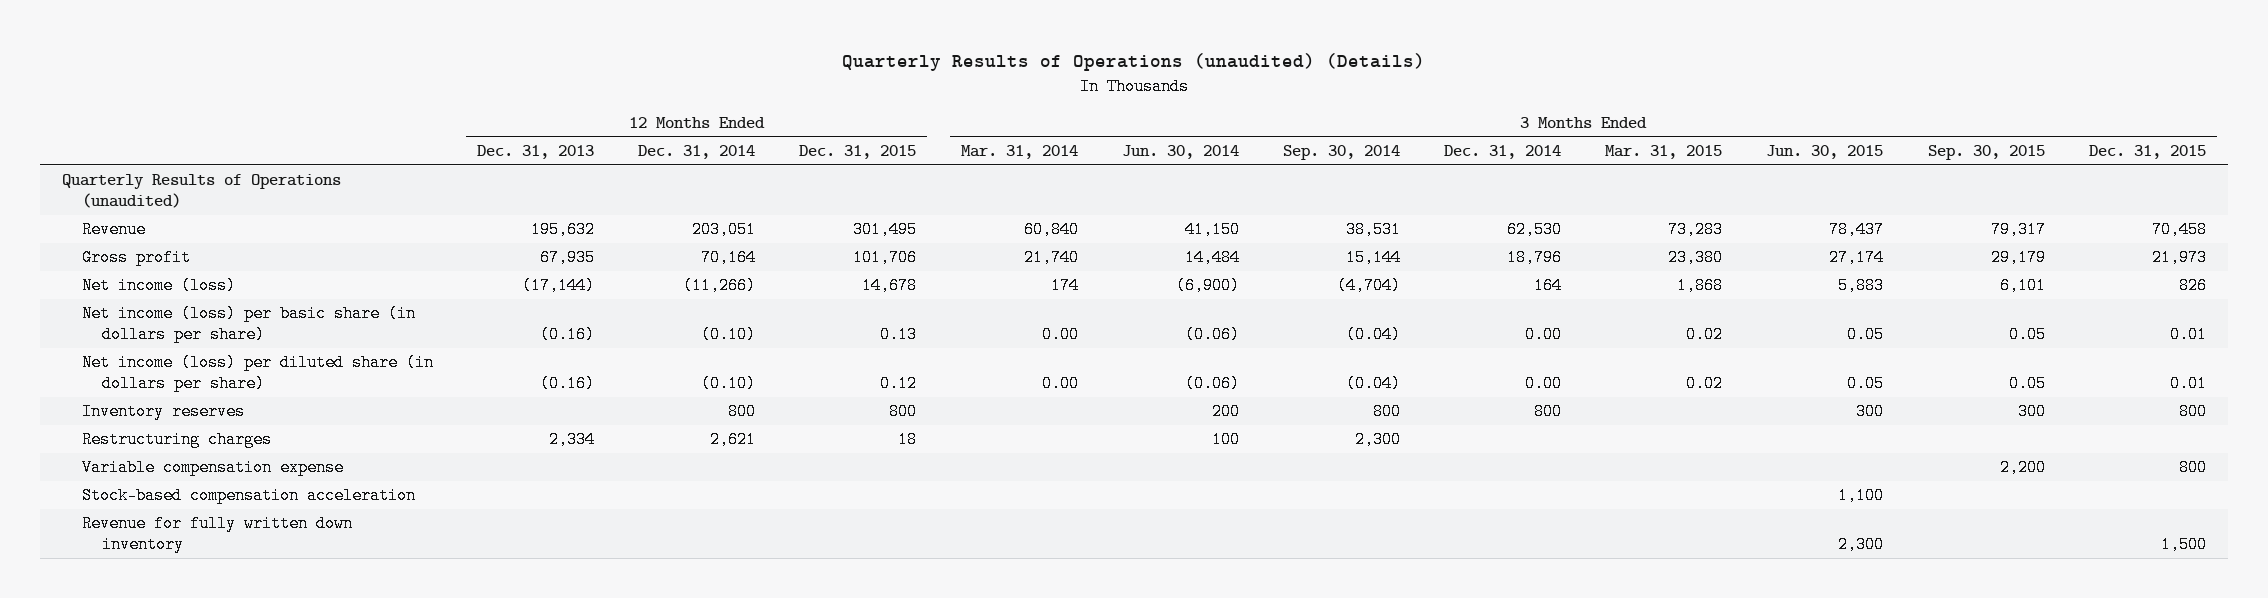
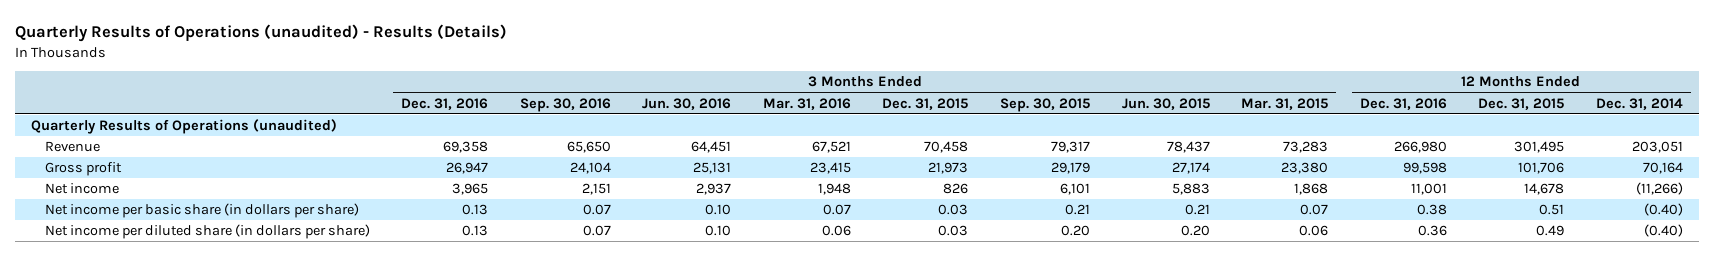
- Quarterly Results of Operations (unaudited) (Details)
+ Quarterly Results of Operations (unaudited) - Results (Details)
- | 12 Months Ended Dec. 31, 2013 | 12 Months Ended Dec. 31, 2014 | 12 Months Ended Dec. 31, 2015 | 3 Months Ended Mar. 31, 2014 | 3 Months Ended Jun. 30, 2014 | 3 Months Ended Sep. 30, 2014 | 3 Months Ended Dec. 31, 2014 | 3 Months Ended Mar. 31, 2015 | 3 Months Ended Jun. 30, 2015 | 3 Months Ended Sep. 30, 2015 | 3 Months Ended Dec. 31, 2015
+ | 3 Months Ended Dec. 31, 2016 | 3 Months Ended Sep. 30, 2016 | 3 Months Ended Jun. 30, 2016 | 3 Months Ended Mar. 31, 2016 | 3 Months Ended Dec. 31, 2015 | 3 Months Ended Sep. 30, 2015 | 3 Months Ended Jun. 30, 2015 | 3 Months Ended Mar. 31, 2015 | 12 Months Ended Dec. 31, 2016 | 12 Months Ended Dec. 31, 2015 | 12 Months Ended Dec. 31, 2014
- Net income (loss) | (17,144) | (11,266) | 14,678 | 174 | (6,900) | (4,704) | 164 | 1,868 | 5,883 | 6,101 | 826
- Net income (loss) per basic share (in dollars per share) | (0.16) | (0.10) | 0.13 | 0.00 | (0.06) | (0.04) | 0.00 | 0.02 | 0.05 | 0.05 | 0.01
- Net income (loss) per diluted share (in dollars per share) | (0.16) | (0.10) | 0.12 | 0.00 | (0.06) | (0.04) | 0.00 | 0.02 | 0.05 | 0.05 | 0.01
- Inventory reserves | | 800 | 800 | | 200 | 800 | 800 | | 300 | 300 | 800
- Restructuring charges | 2,334 | 2,621 | 18 | | 100 | 2,300 | | | | |
- Variable compensation expense | | | | | | | | | | 2,200 | 800
- Stock-based compensation acceleration | | | | | | | | | 1,100 | |
- Revenue for fully written down inventory | | | | | | | | | 2,300 | | 1,500
+ Net income | 3,965 | 2,151 | 2,937 | 1,948 | 826 | 6,101 | 5,883 | 1,868 | 11,001 | 14,678 | (11,266)
+ Net income per basic share (in dollars per share) | 0.13 | 0.07 | 0.10 | 0.07 | 0.03 | 0.21 | 0.21 | 0.07 | 0.38 | 0.51 | (0.40)
+ Net income per diluted share (in dollars per share) | 0.13 | 0.07 | 0.10 | 0.06 | 0.03 | 0.20 | 0.20 | 0.06 | 0.36 | 0.49 | (0.40)

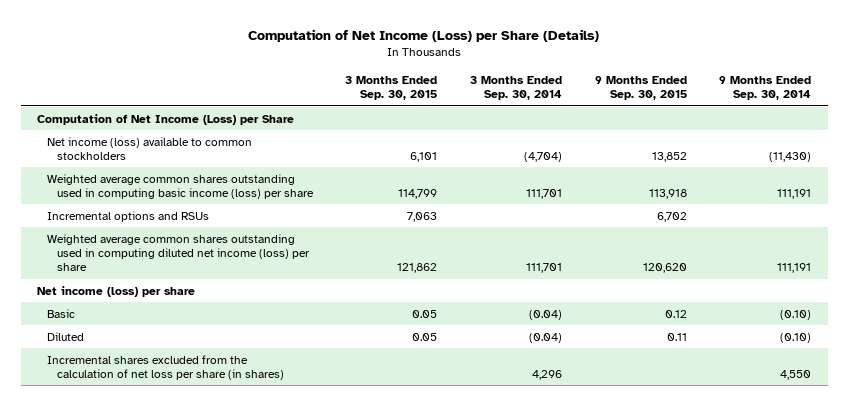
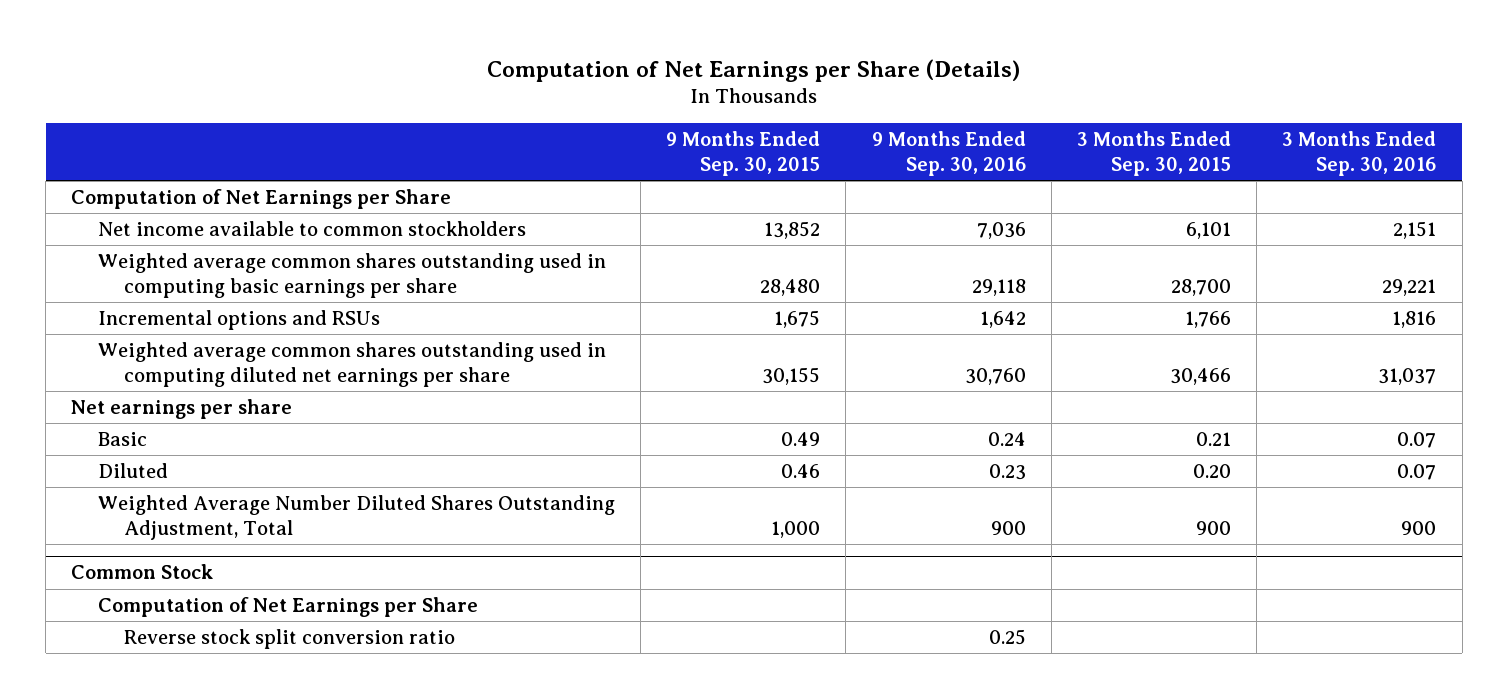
- Computation of Net Income (Loss) per Share (Details)
+ Computation of Net Earnings per Share (Details)
- | 3 Months Ended Sep. 30, 2015 | 3 Months Ended Sep. 30, 2014 | 9 Months Ended Sep. 30, 2015 | 9 Months Ended Sep. 30, 2014
+ | 9 Months Ended Sep. 30, 2015 | 9 Months Ended Sep. 30, 2016 | 3 Months Ended Sep. 30, 2015 | 3 Months Ended Sep. 30, 2016
- Computation of Net Income (Loss) per Share
- Net income (loss) available to common stockholders | 6,101 | (4,704) | 13,852 | (11,430)
- Weighted average common shares outstanding used in computing basic income (loss) per share | 114,799 | 111,701 | 113,918 | 111,191
- Incremental options and RSUs | 7,063 | | 6,702 |
- Weighted average common shares outstanding used in computing diluted net income (loss) per share | 121,862 | 111,701 | 120,620 | 111,191
- Net income (loss) per share
- Basic | 0.05 | (0.04) | 0.12 | (0.10)
- Diluted | 0.05 | (0.04) | 0.11 | (0.10)
- Incremental shares excluded from the calculation of net loss per share (in shares) | | 4,296 | | 4,550
+ Computation of Net Earnings per Share
+ Net income available to common stockholders | 13,852 | 7,036 | 6,101 | 2,151
+ Weighted average common shares outstanding used in computing basic earnings per share | 28,480 | 29,118 | 28,700 | 29,221
+ Incremental options and RSUs | 1,675 | 1,642 | 1,766 | 1,816
+ Weighted average common shares outstanding used in computing diluted net earnings per share | 30,155 | 30,760 | 30,466 | 31,037
+ Net earnings per share
+ Basic | 0.49 | 0.24 | 0.21 | 0.07
+ Diluted | 0.46 | 0.23 | 0.20 | 0.07
+ Weighted Average Number Diluted Shares Outstanding Adjustment, Total | 1,000 | 900 | 900 | 900
+ Common Stock
+ Computation of Net Earnings per Share
+ Reverse stock split conversion ratio | | 0.25 | |

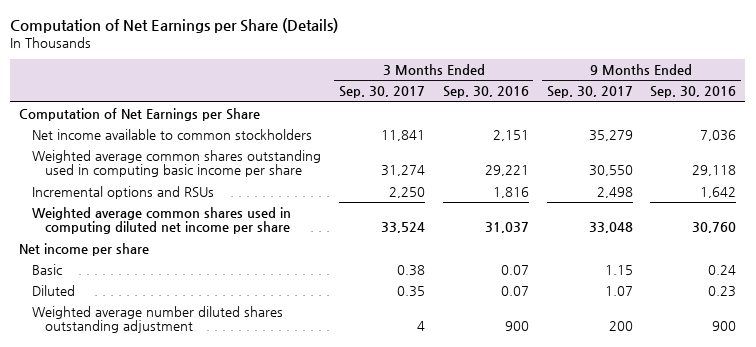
- | 9 Months Ended Sep. 30, 2015 | 9 Months Ended Sep. 30, 2016 | 3 Months Ended Sep. 30, 2015 | 3 Months Ended Sep. 30, 2016
+ | 3 Months Ended Sep. 30, 2017 | 3 Months Ended Sep. 30, 2016 | 9 Months Ended Sep. 30, 2017 | 9 Months Ended Sep. 30, 2016
- Weighted average common shares outstanding used in computing basic earnings per share | 28,480 | 29,118 | 28,700 | 29,221
+ Weighted average common shares outstanding used in computing basic income per share | 31,274 | 29,221 | 30,550 | 29,118
- Weighted average common shares outstanding used in computing diluted net earnings per share | 30,155 | 30,760 | 30,466 | 31,037
- Net earnings per share
+ Weighted average common shares used in computing diluted net income per share | 33,524 | 31,037 | 33,048 | 30,760
+ Net income per share
- Weighted Average Number Diluted Shares Outstanding Adjustment, Total | 1,000 | 900 | 900 | 900
- Common Stock
- Computation of Net Earnings per Share
- Reverse stock split conversion ratio | | 0.25 | |
+ Weighted average number diluted shares outstanding adjustment | 4 | 900 | 200 | 900

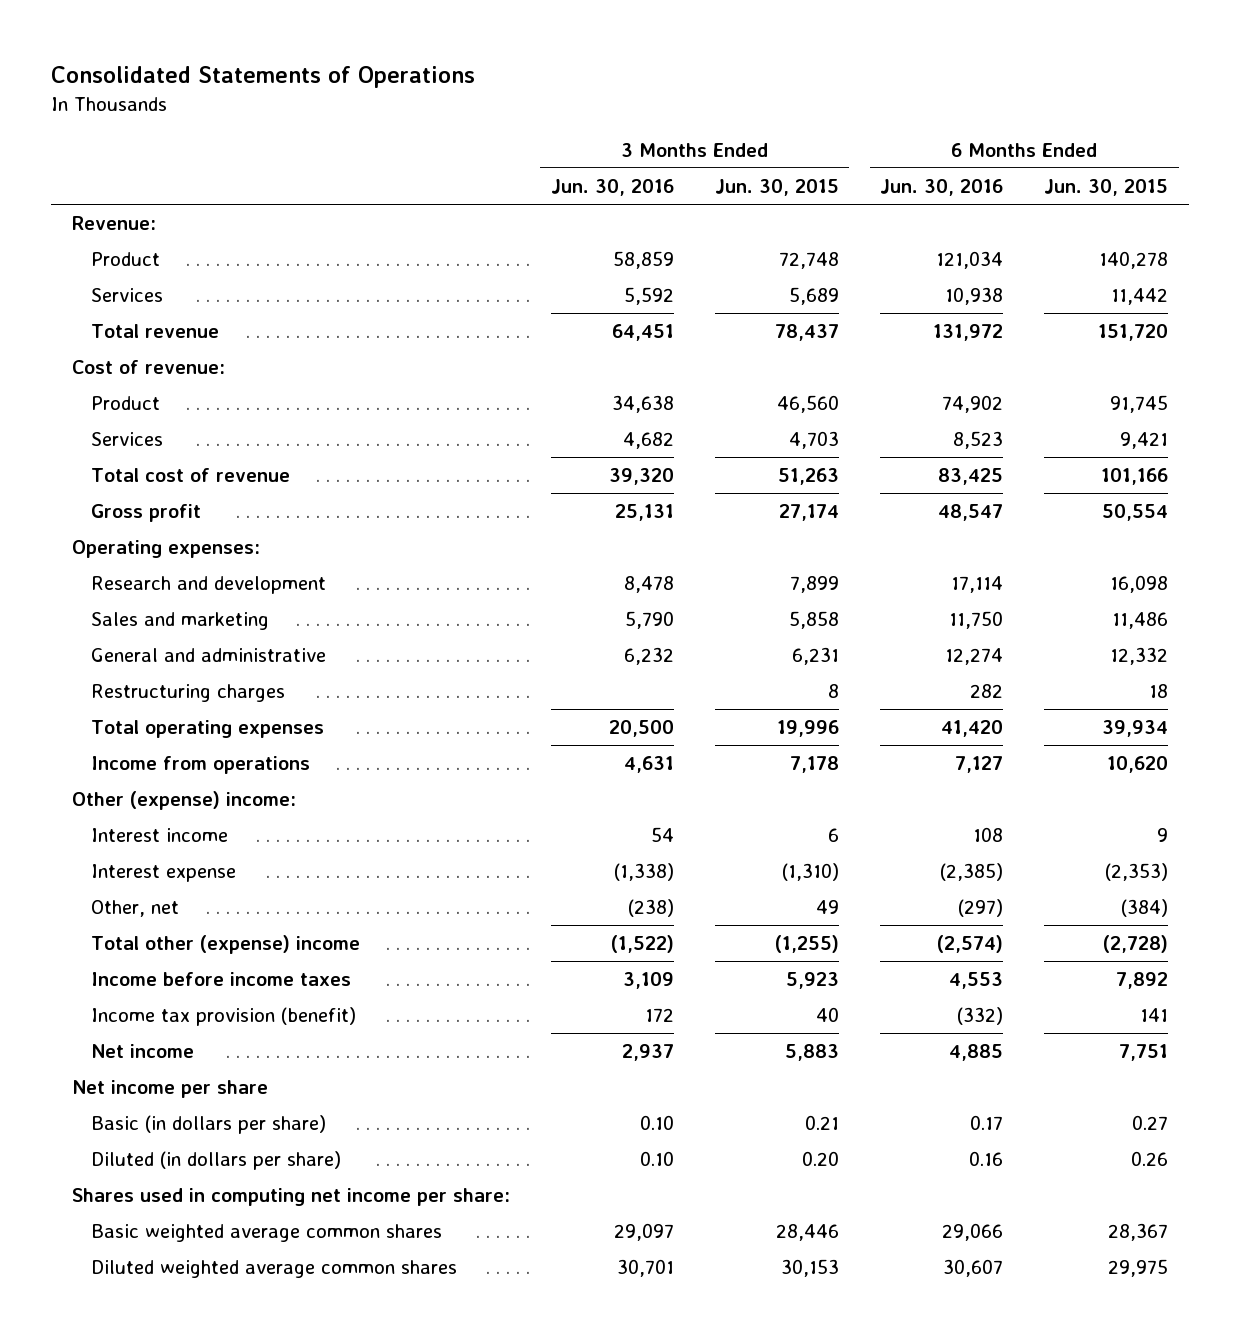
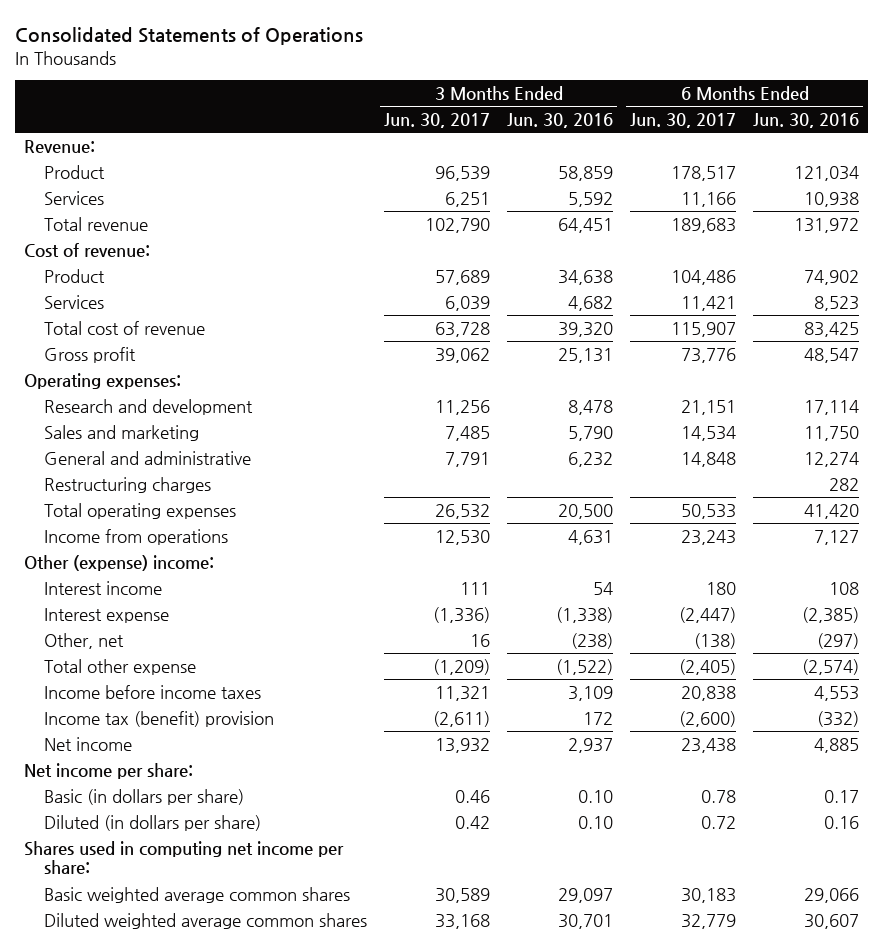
- | 3 Months Ended Jun. 30, 2016 | 3 Months Ended Jun. 30, 2015 | 6 Months Ended Jun. 30, 2016 | 6 Months Ended Jun. 30, 2015
+ | 3 Months Ended Jun. 30, 2017 | 3 Months Ended Jun. 30, 2016 | 6 Months Ended Jun. 30, 2017 | 6 Months Ended Jun. 30, 2016
- Total other (expense) income | (1,522) | (1,255) | (2,574) | (2,728)
+ Total other expense | (1,209) | (1,522) | (2,405) | (2,574)
- Income tax provision (benefit) | 172 | 40 | (332) | 141
+ Income tax (benefit) provision | (2,611) | 172 | (2,600) | (332)
- Net income per share
+ Net income per share:

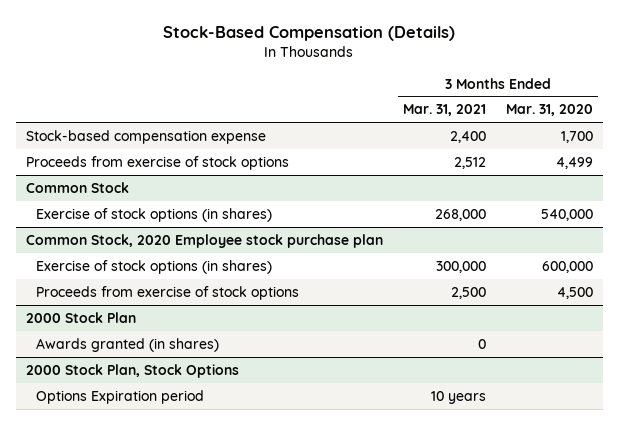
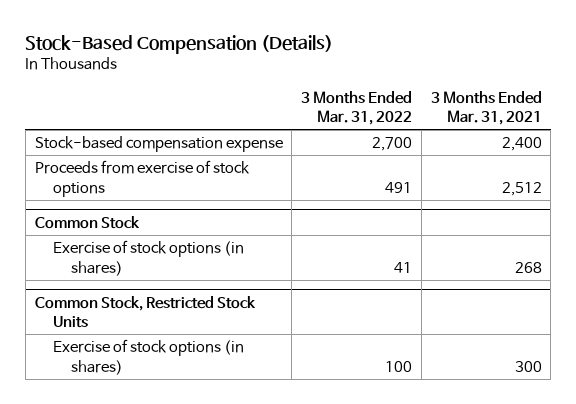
- | 3 Months Ended Mar. 31, 2021 | 3 Months Ended Mar. 31, 2020
+ | 3 Months Ended Mar. 31, 2022 | 3 Months Ended Mar. 31, 2021
@ Common Stock
- Exercise of stock options (in shares) | 268,000 | 540,000
- Common Stock, 2020 Employee stock purchase plan
- Exercise of stock options (in shares) | 300,000 | 600,000
- Proceeds from exercise of stock options | 2,500 | 4,500
- 2000 Stock Plan
- Awards granted (in shares) | 0 |
- 2000 Stock Plan, Stock Options
- Options Expiration period | 10 years |
@ Common Stock
+ Exercise of stock options (in shares) | 41 | 268
+ Common Stock, Restricted Stock Units
+ Exercise of stock options (in shares) | 100 | 300

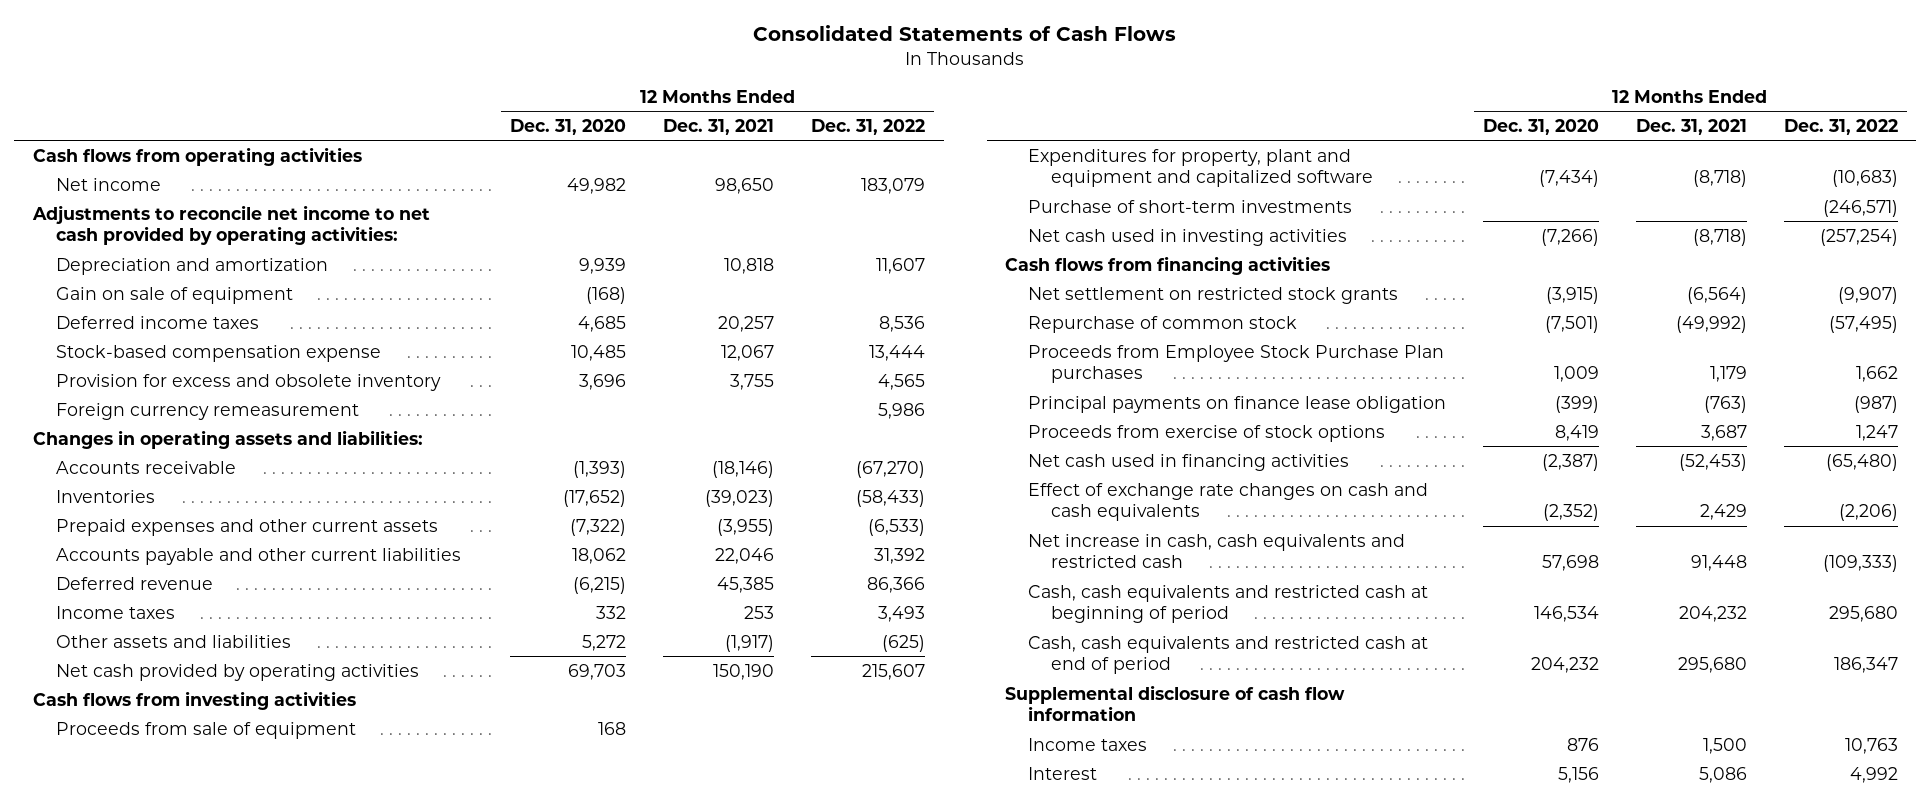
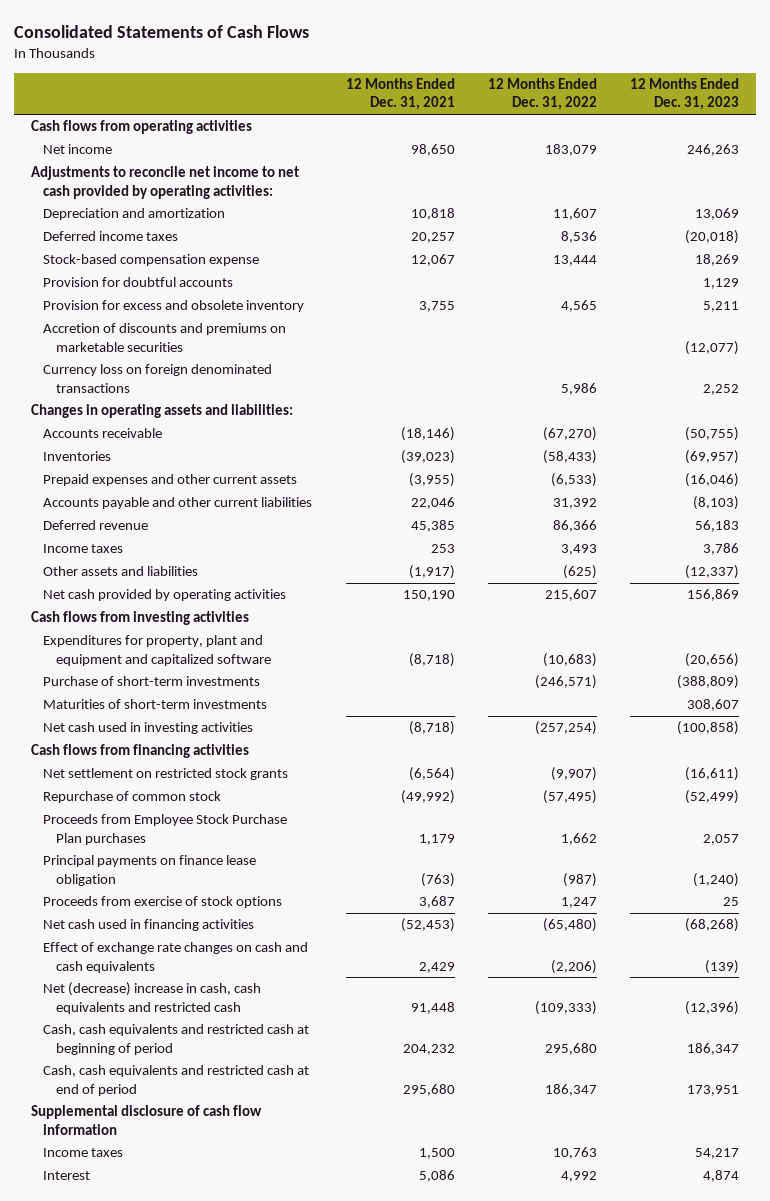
- | 12 Months Ended Dec. 31, 2020 | 12 Months Ended Dec. 31, 2021 | 12 Months Ended Dec. 31, 2022
+ | 12 Months Ended Dec. 31, 2021 | 12 Months Ended Dec. 31, 2022 | 12 Months Ended Dec. 31, 2023
- Gain on sale of equipment | (168) | |
+ Provision for doubtful accounts | | | 1,129
- Foreign currency remeasurement | | | 5,986
+ Accretion of discounts and premiums on marketable securities | | | (12,077)
+ Currency loss on foreign denominated transactions | | 5,986 | 2,252
- Proceeds from sale of equipment | 168 | |
+ Maturities of short-term investments | | | 308,607
- Net increase in cash, cash equivalents and restricted cash | 57,698 | 91,448 | (109,333)
+ Net (decrease) increase in cash, cash equivalents and restricted cash | 91,448 | (109,333) | (12,396)

